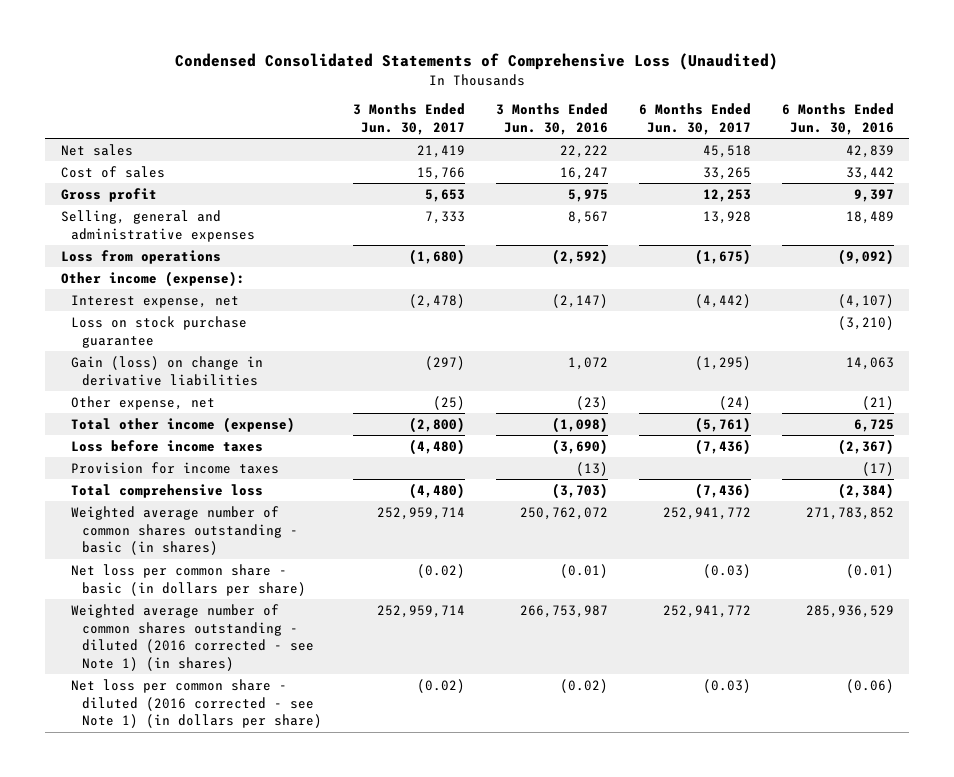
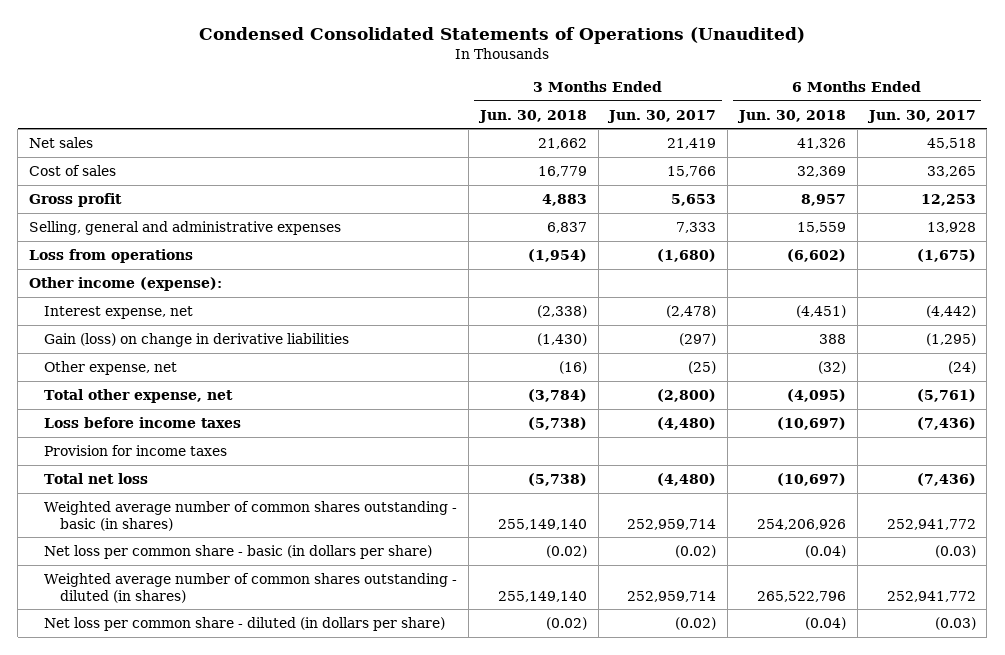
- Condensed Consolidated Statements of Comprehensive Loss (Unaudited)
+ Condensed Consolidated Statements of Operations (Unaudited)
- | 3 Months Ended Jun. 30, 2017 | 3 Months Ended Jun. 30, 2016 | 6 Months Ended Jun. 30, 2017 | 6 Months Ended Jun. 30, 2016
+ | 3 Months Ended Jun. 30, 2018 | 3 Months Ended Jun. 30, 2017 | 6 Months Ended Jun. 30, 2018 | 6 Months Ended Jun. 30, 2017
- Loss on stock purchase guarantee | | | | (3,210)
- Total other income (expense) | (2,800) | (1,098) | (5,761) | 6,725
+ Total other expense, net | (3,784) | (2,800) | (4,095) | (5,761)
- Total comprehensive loss | (4,480) | (3,703) | (7,436) | (2,384)
+ Total net loss | (5,738) | (4,480) | (10,697) | (7,436)
- Weighted average number of common shares outstanding - diluted (2016 corrected - see Note 1) (in shares) | 252,959,714 | 266,753,987 | 252,941,772 | 285,936,529
- Net loss per common share - diluted (2016 corrected - see Note 1) (in dollars per share) | (0.02) | (0.02) | (0.03) | (0.06)
+ Weighted average number of common shares outstanding - diluted (in shares) | 255,149,140 | 252,959,714 | 265,522,796 | 252,941,772
+ Net loss per common share - diluted (in dollars per share) | (0.02) | (0.02) | (0.04) | (0.03)

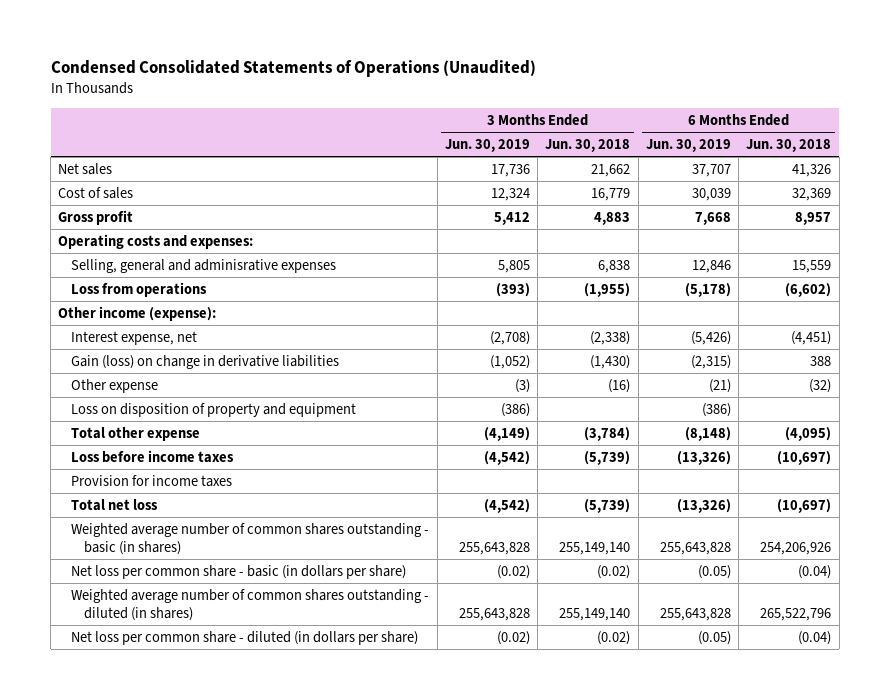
- | 3 Months Ended Jun. 30, 2018 | 3 Months Ended Jun. 30, 2017 | 6 Months Ended Jun. 30, 2018 | 6 Months Ended Jun. 30, 2017
+ | 3 Months Ended Jun. 30, 2019 | 3 Months Ended Jun. 30, 2018 | 6 Months Ended Jun. 30, 2019 | 6 Months Ended Jun. 30, 2018
- Selling, general and administrative expenses | 6,837 | 7,333 | 15,559 | 13,928
- Loss from operations | (1,954) | (1,680) | (6,602) | (1,675)
+ Operating costs and expenses:
+ Selling, general and adminisrative expenses | 5,805 | 6,838 | 12,846 | 15,559
+ Loss from operations | (393) | (1,955) | (5,178) | (6,602)
- Other expense, net | (16) | (25) | (32) | (24)
- Total other expense, net | (3,784) | (2,800) | (4,095) | (5,761)
- Loss before income taxes | (5,738) | (4,480) | (10,697) | (7,436)
+ Other expense | (3) | (16) | (21) | (32)
+ Loss on disposition of property and equipment | (386) | | (386) |
+ Total other expense | (4,149) | (3,784) | (8,148) | (4,095)
+ Loss before income taxes | (4,542) | (5,739) | (13,326) | (10,697)
- Total net loss | (5,738) | (4,480) | (10,697) | (7,436)
+ Total net loss | (4,542) | (5,739) | (13,326) | (10,697)

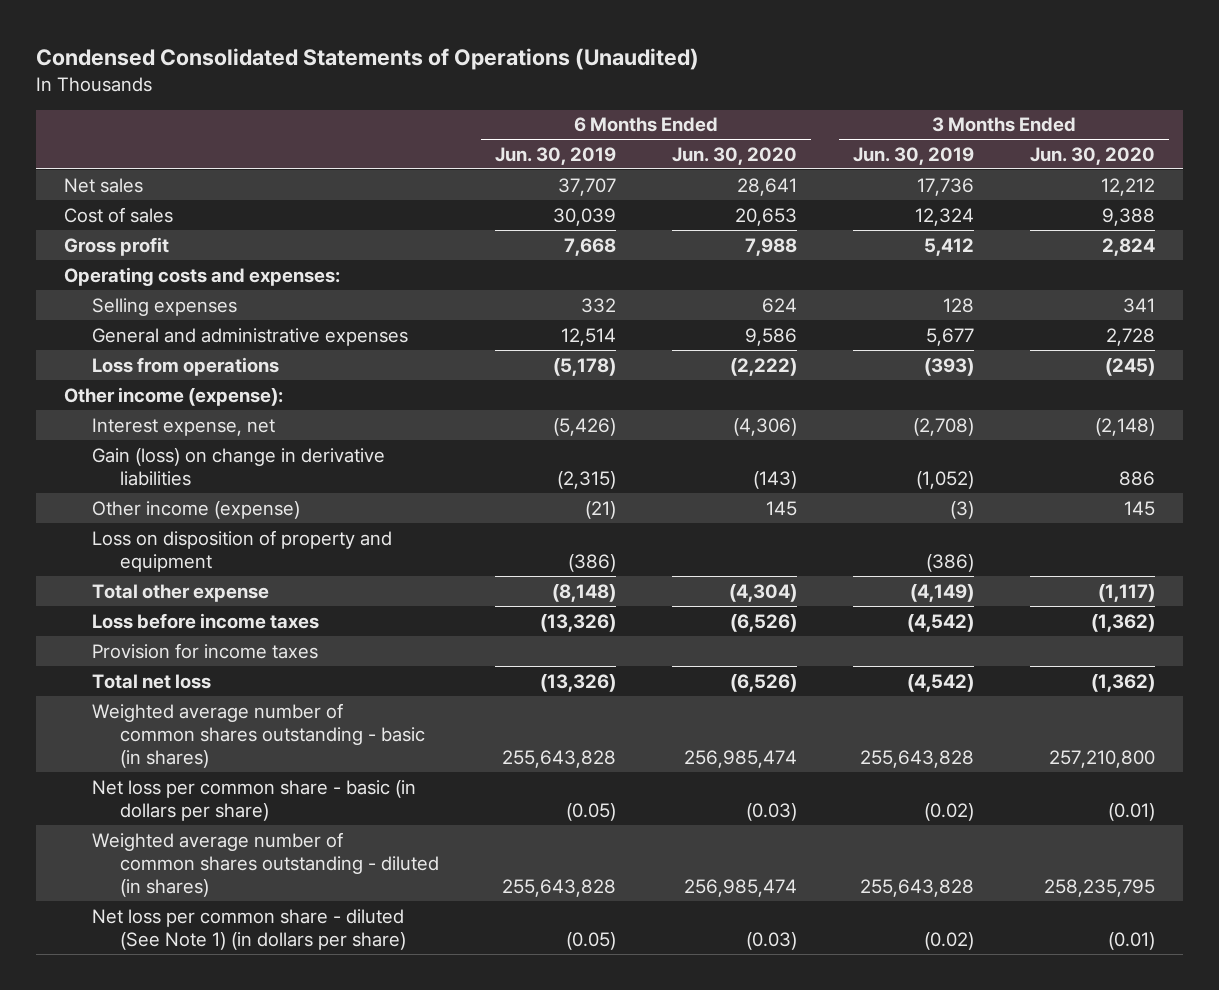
- | 3 Months Ended Jun. 30, 2019 | 3 Months Ended Jun. 30, 2018 | 6 Months Ended Jun. 30, 2019 | 6 Months Ended Jun. 30, 2018
+ | 6 Months Ended Jun. 30, 2019 | 6 Months Ended Jun. 30, 2020 | 3 Months Ended Jun. 30, 2019 | 3 Months Ended Jun. 30, 2020
- Selling, general and adminisrative expenses | 5,805 | 6,838 | 12,846 | 15,559
+ Selling expenses | 332 | 624 | 128 | 341
+ General and administrative expenses | 12,514 | 9,586 | 5,677 | 2,728
- Other expense | (3) | (16) | (21) | (32)
+ Other income (expense) | (21) | 145 | (3) | 145
- Net loss per common share - diluted (in dollars per share) | (0.02) | (0.02) | (0.05) | (0.04)
+ Net loss per common share - diluted (See Note 1) (in dollars per share) | (0.05) | (0.03) | (0.02) | (0.01)

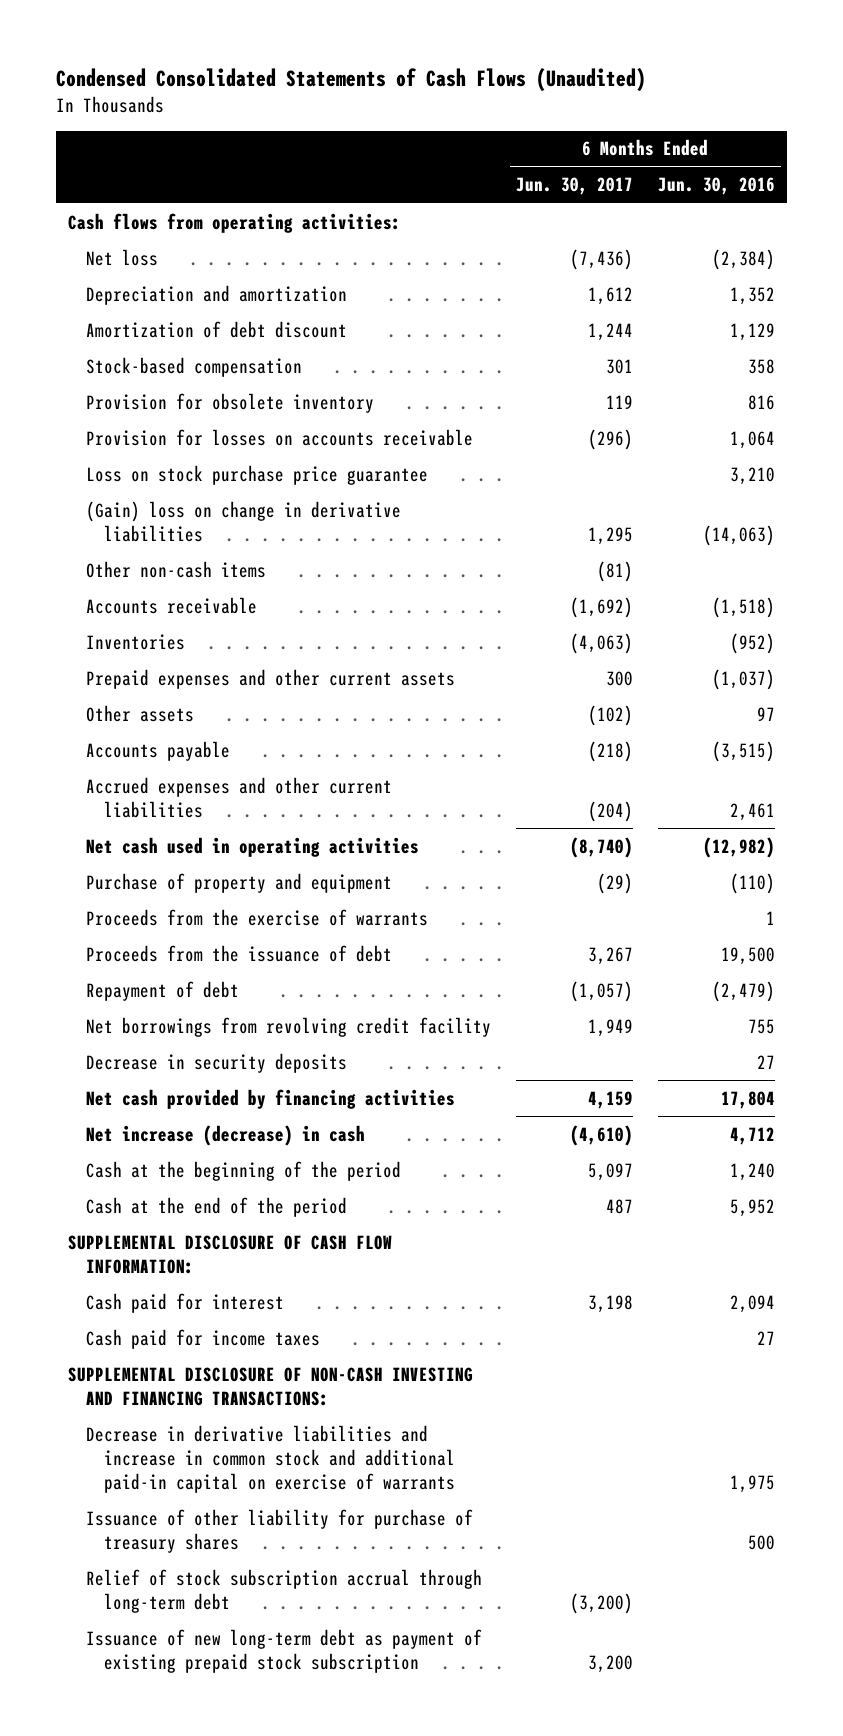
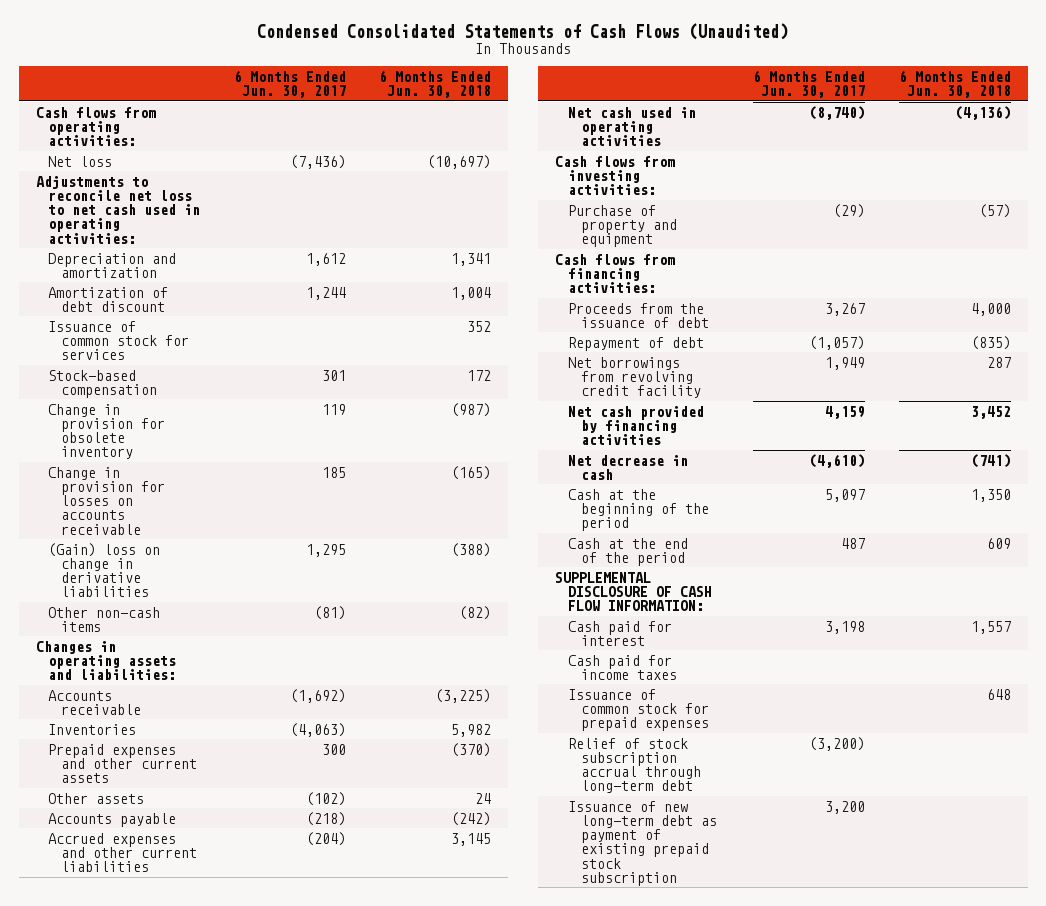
- | 6 Months Ended Jun. 30, 2017 | 6 Months Ended Jun. 30, 2016
+ | 6 Months Ended Jun. 30, 2017 | 6 Months Ended Jun. 30, 2018
+ Adjustments to reconcile net loss to net cash used in operating activities:
+ Issuance of common stock for services | | 352
- Provision for obsolete inventory | 119 | 816
- Provision for losses on accounts receivable | (296) | 1,064
- Loss on stock purchase price guarantee | | 3,210
+ Change in provision for obsolete inventory | 119 | (987)
+ Change in provision for losses on accounts receivable | 185 | (165)
+ Changes in operating assets and liabilities:
+ Cash flows from investing activities:
- Proceeds from the exercise of warrants | | 1
+ Cash flows from financing activities:
- Decrease in security deposits | | 27
- Net increase (decrease) in cash | (4,610) | 4,712
+ Net decrease in cash | (4,610) | (741)
- SUPPLEMENTAL DISCLOSURE OF NON-CASH INVESTING AND FINANCING TRANSACTIONS:
- Decrease in derivative liabilities and increase in common stock and additional paid-in capital on exercise of warrants | | 1,975
- Issuance of other liability for purchase of treasury shares | | 500
+ Issuance of common stock for prepaid expenses | | 648

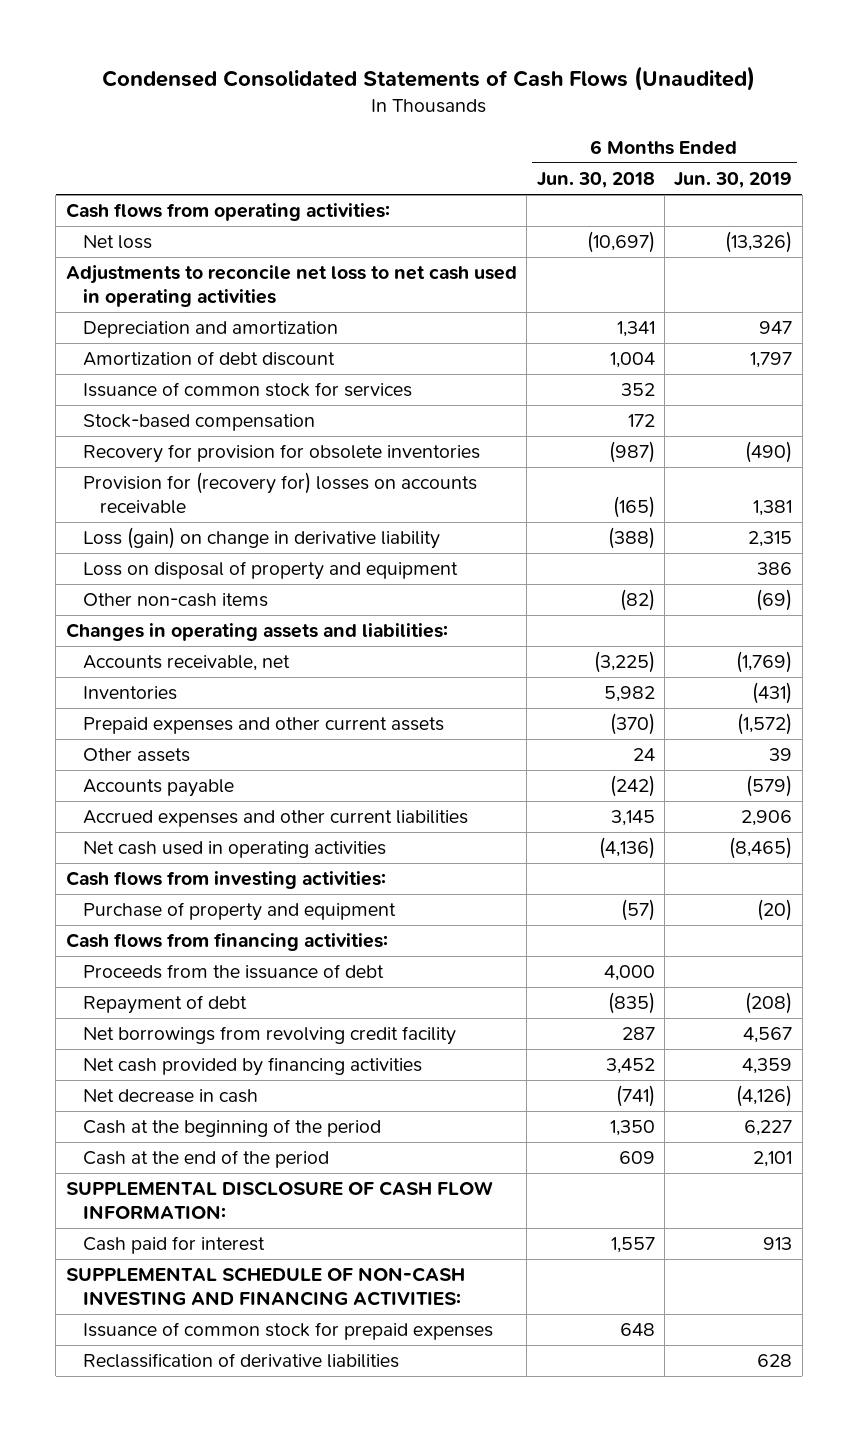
- | 6 Months Ended Jun. 30, 2017 | 6 Months Ended Jun. 30, 2018
+ | 6 Months Ended Jun. 30, 2018 | 6 Months Ended Jun. 30, 2019
- Adjustments to reconcile net loss to net cash used in operating activities:
+ Adjustments to reconcile net loss to net cash used in operating activities
- Change in provision for obsolete inventory | 119 | (987)
- Change in provision for losses on accounts receivable | 185 | (165)
- (Gain) loss on change in derivative liabilities | 1,295 | (388)
+ Recovery for provision for obsolete inventories | (987) | (490)
+ Provision for (recovery for) losses on accounts receivable | (165) | 1,381
+ Loss (gain) on change in derivative liability | (388) | 2,315
+ Loss on disposal of property and equipment | | 386
- Accounts receivable | (1,692) | (3,225)
+ Accounts receivable, net | (3,225) | (1,769)
- Cash paid for income taxes
+ SUPPLEMENTAL SCHEDULE OF NON-CASH INVESTING AND FINANCING ACTIVITIES:
- Relief of stock subscription accrual through long-term debt | (3,200) |
- Issuance of new long-term debt as payment of existing prepaid stock subscription | 3,200 |
+ Reclassification of derivative liabilities | | 628

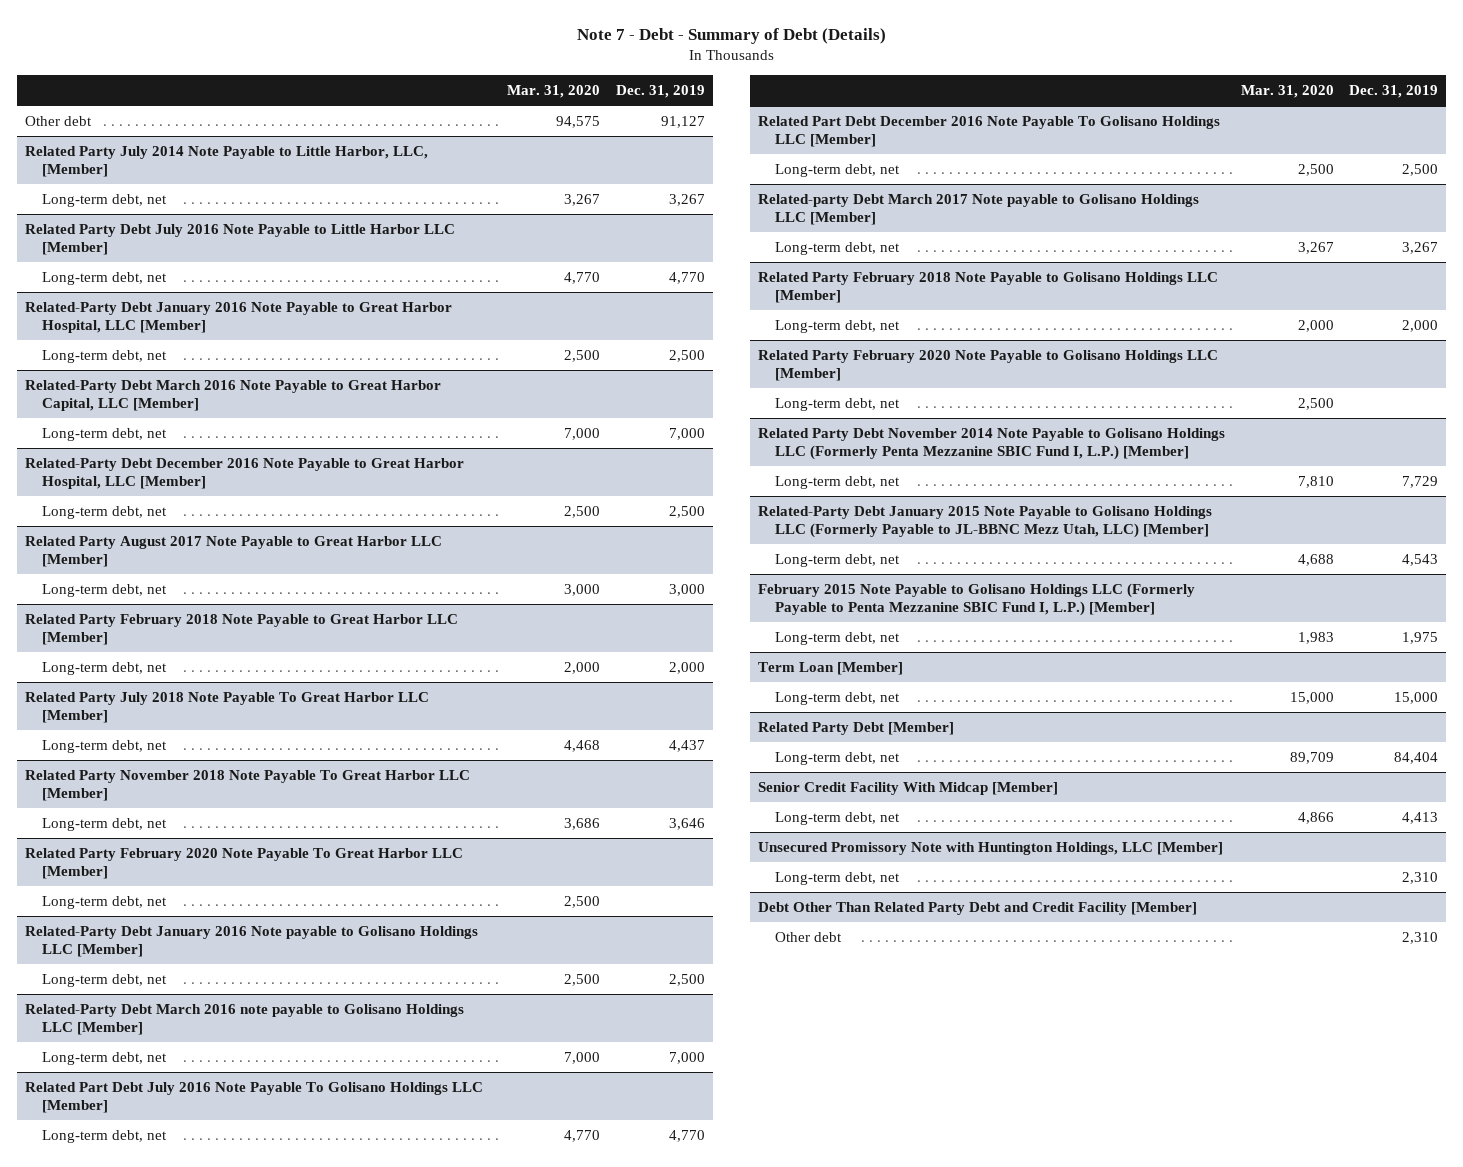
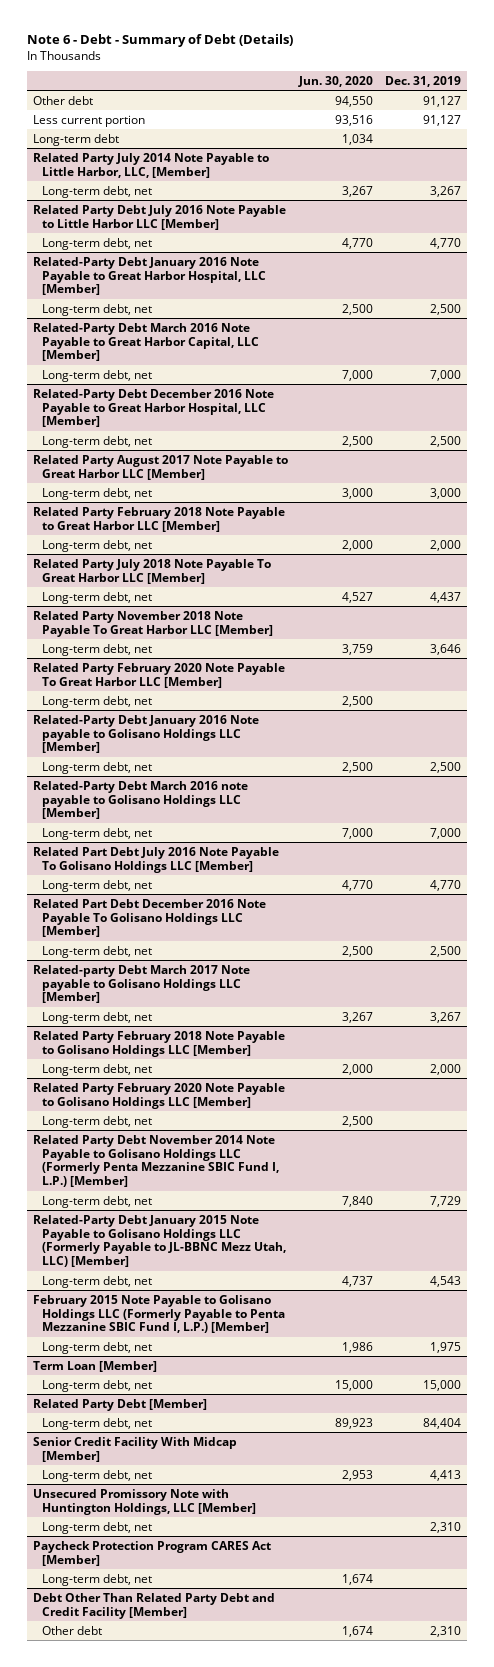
- Note 7 - Debt - Summary of Debt (Details)
+ Note 6 - Debt - Summary of Debt (Details)
- | Mar. 31, 2020 | Dec. 31, 2019
+ | Jun. 30, 2020 | Dec. 31, 2019
+ Less current portion | 93,516 | 91,127
+ Long-term debt | 1,034 |
+ Paycheck Protection Program CARES Act [Member]
+ Long-term debt, net | 1,674 |

